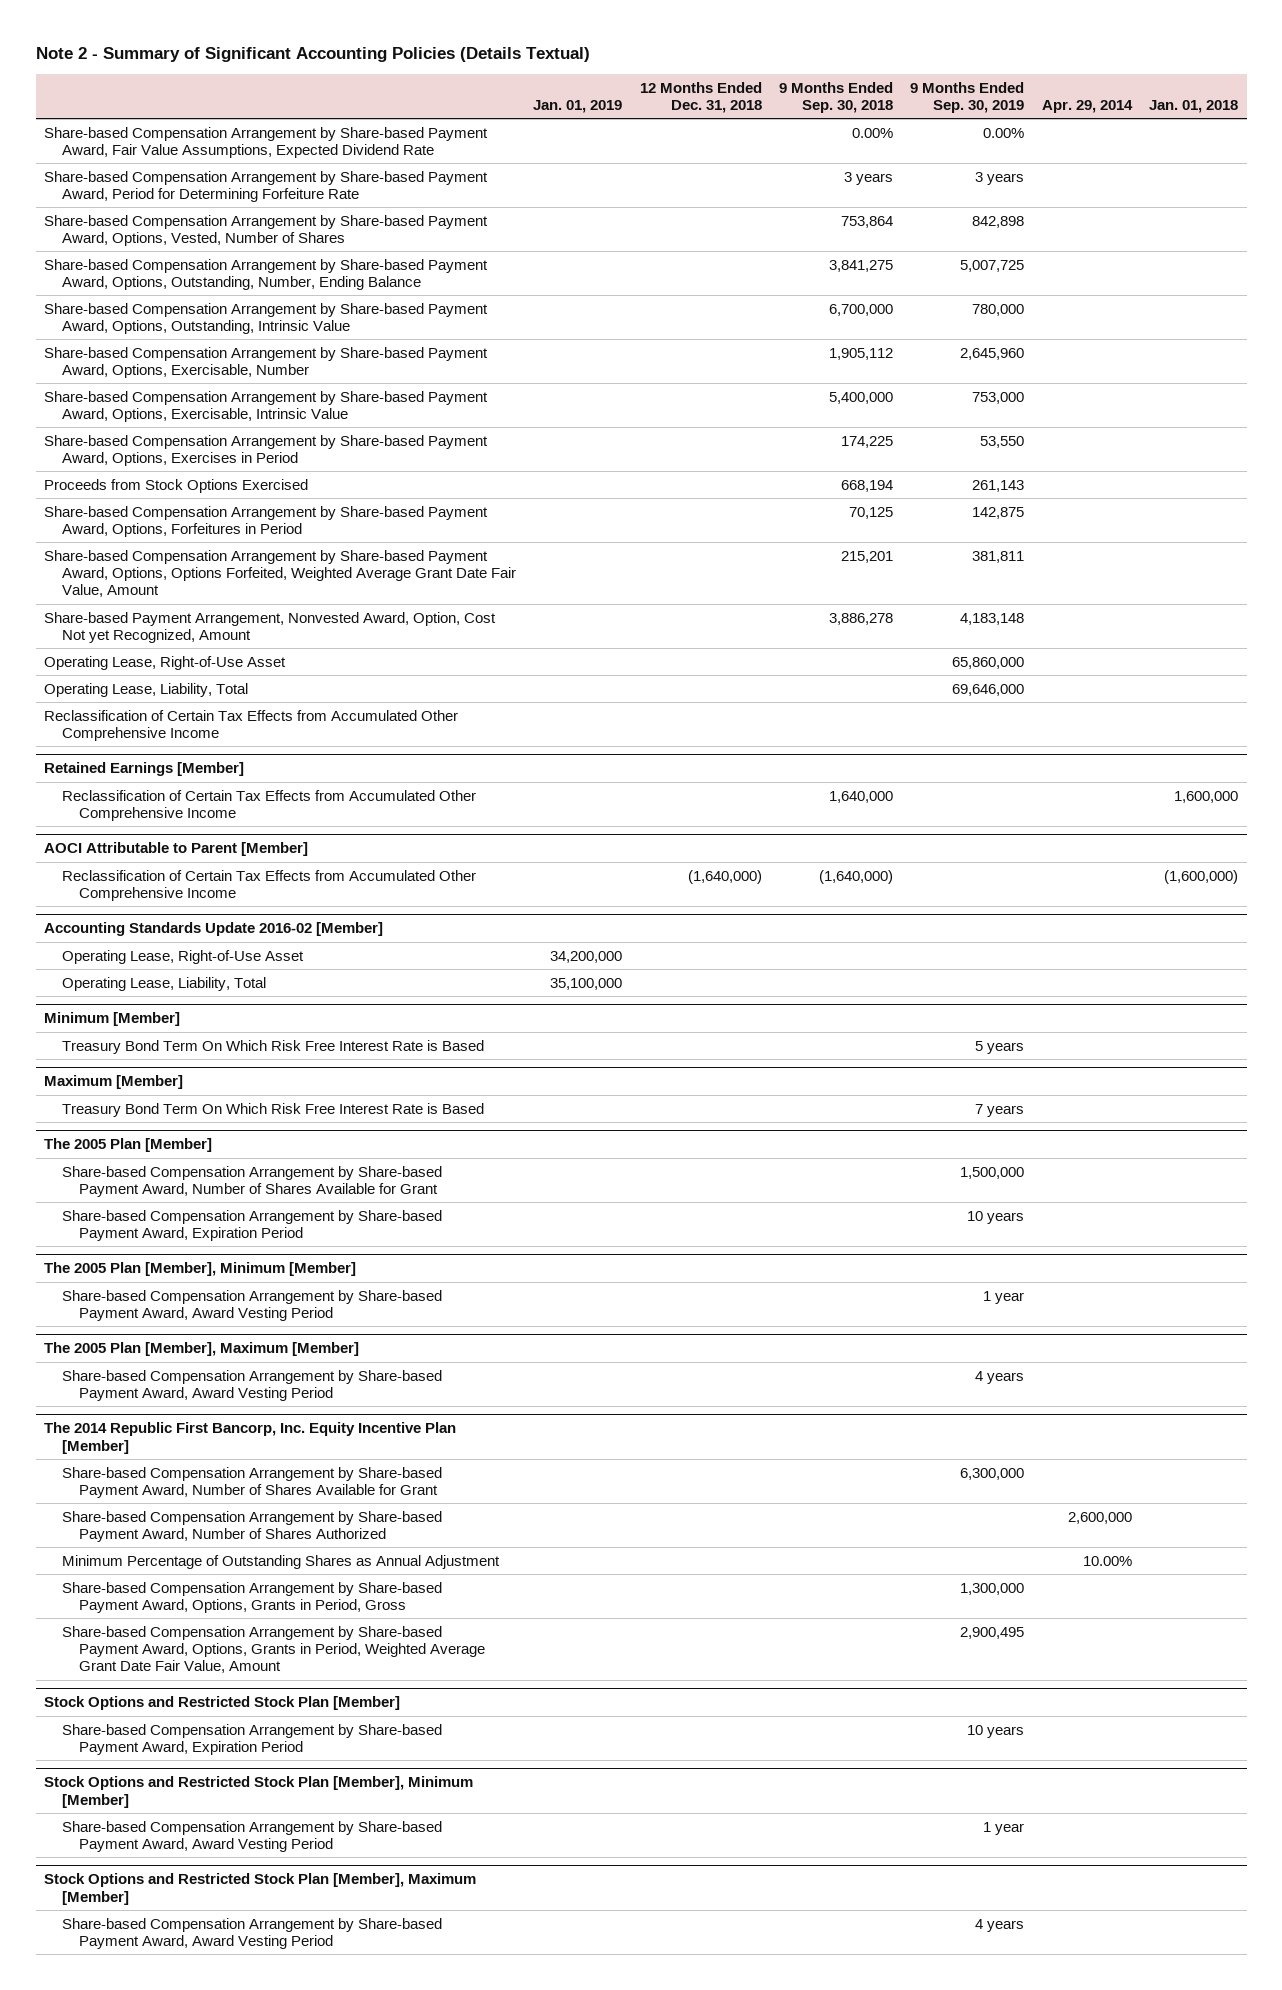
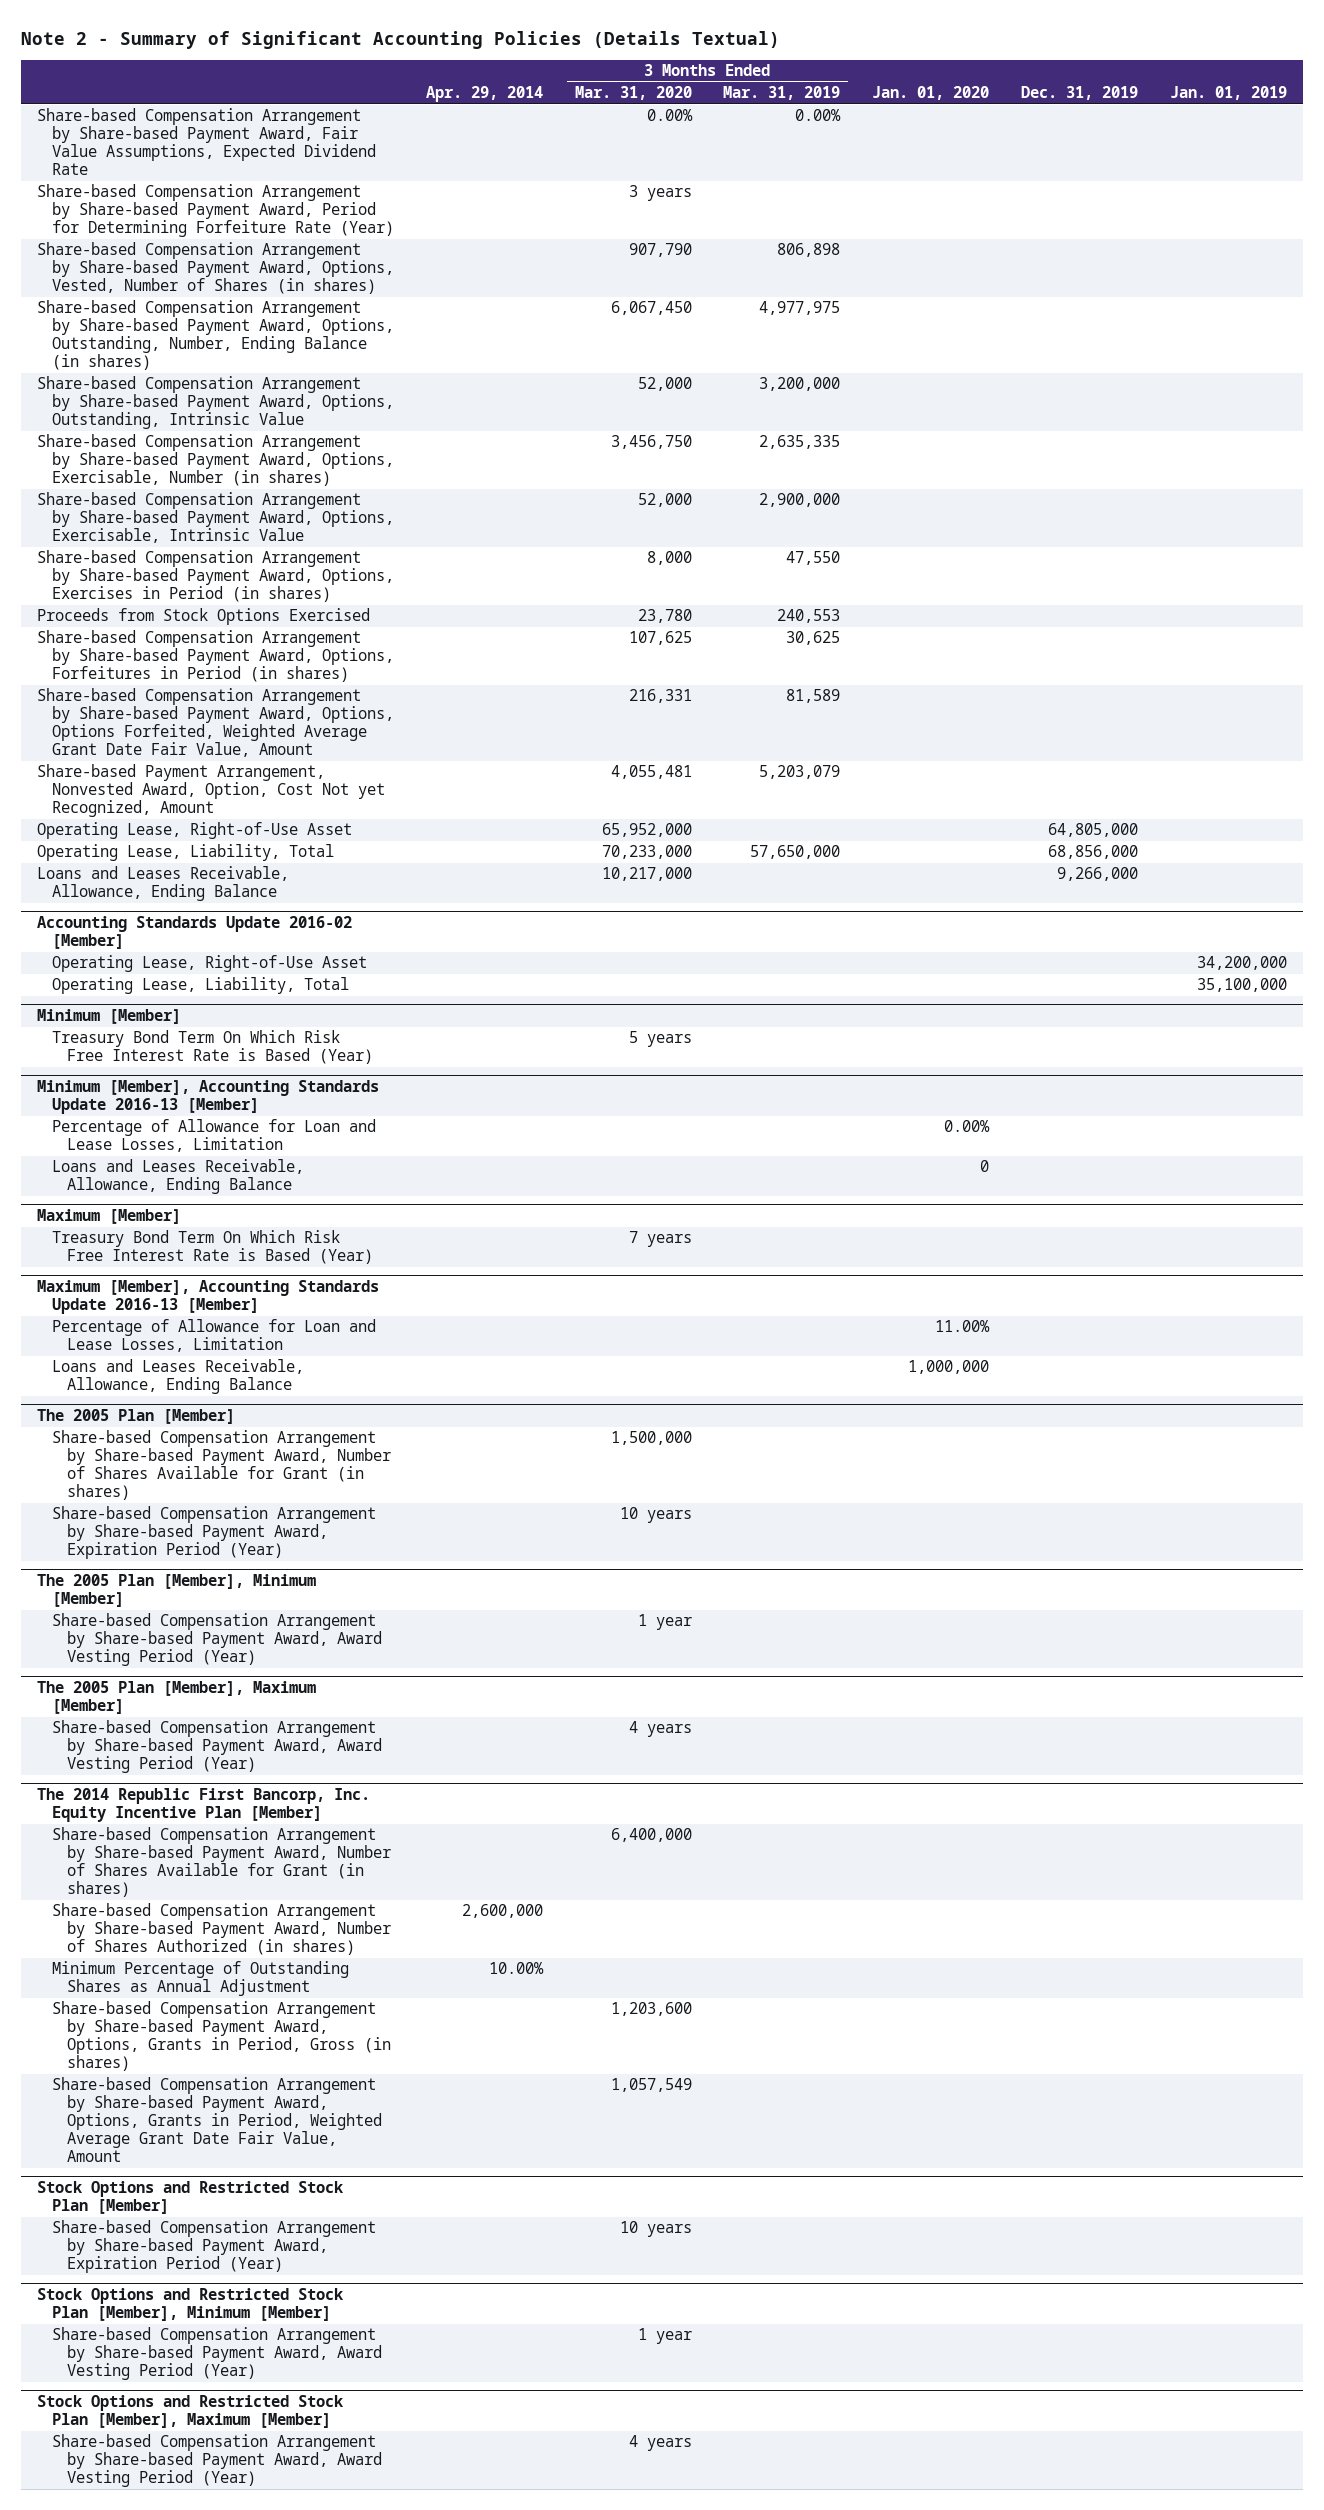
- | Jan. 01, 2019 | 12 Months Ended Dec. 31, 2018 | 9 Months Ended Sep. 30, 2018 | 9 Months Ended Sep. 30, 2019 | Apr. 29, 2014 | Jan. 01, 2018
+ | Apr. 29, 2014 | 3 Months Ended Mar. 31, 2020 | 3 Months Ended Mar. 31, 2019 | Jan. 01, 2020 | Dec. 31, 2019 | Jan. 01, 2019
- Share-based Compensation Arrangement by Share-based Payment Award, Period for Determining Forfeiture Rate | | | 3 years | 3 years | |
- Share-based Compensation Arrangement by Share-based Payment Award, Options, Vested, Number of Shares | | | 753,864 | 842,898 | |
- Share-based Compensation Arrangement by Share-based Payment Award, Options, Outstanding, Number, Ending Balance | | | 3,841,275 | 5,007,725 | |
+ Share-based Compensation Arrangement by Share-based Payment Award, Period for Determining Forfeiture Rate (Year) | | 3 years | | | |
+ Share-based Compensation Arrangement by Share-based Payment Award, Options, Vested, Number of Shares (in shares) | | 907,790 | 806,898 | | |
+ Share-based Compensation Arrangement by Share-based Payment Award, Options, Outstanding, Number, Ending Balance (in shares) | | 6,067,450 | 4,977,975 | | |
- Share-based Compensation Arrangement by Share-based Payment Award, Options, Exercisable, Number | | | 1,905,112 | 2,645,960 | |
+ Share-based Compensation Arrangement by Share-based Payment Award, Options, Exercisable, Number (in shares) | | 3,456,750 | 2,635,335 | | |
- Share-based Compensation Arrangement by Share-based Payment Award, Options, Exercises in Period | | | 174,225 | 53,550 | |
+ Share-based Compensation Arrangement by Share-based Payment Award, Options, Exercises in Period (in shares) | | 8,000 | 47,550 | | |
- Share-based Compensation Arrangement by Share-based Payment Award, Options, Forfeitures in Period | | | 70,125 | 142,875 | |
+ Share-based Compensation Arrangement by Share-based Payment Award, Options, Forfeitures in Period (in shares) | | 107,625 | 30,625 | | |
- Reclassification of Certain Tax Effects from Accumulated Other Comprehensive Income
- Retained Earnings [Member]
- Reclassification of Certain Tax Effects from Accumulated Other Comprehensive Income | | | 1,640,000 | | | 1,600,000
- AOCI Attributable to Parent [Member]
- Reclassification of Certain Tax Effects from Accumulated Other Comprehensive Income | | (1,640,000) | (1,640,000) | | | (1,600,000)
+ Loans and Leases Receivable, Allowance, Ending Balance | | 10,217,000 | | | 9,266,000 |
@ Minimum [Member]
- Treasury Bond Term On Which Risk Free Interest Rate is Based | | | | 5 years | |
+ Treasury Bond Term On Which Risk Free Interest Rate is Based (Year) | | 5 years | | | |
+ Minimum [Member], Accounting Standards Update 2016-13 [Member]
+ Percentage of Allowance for Loan and Lease Losses, Limitation | | | | 0.00% | |
+ Loans and Leases Receivable, Allowance, Ending Balance | | | | 0 | |
@ Maximum [Member]
- Treasury Bond Term On Which Risk Free Interest Rate is Based | | | | 7 years | |
+ Treasury Bond Term On Which Risk Free Interest Rate is Based (Year) | | 7 years | | | |
+ Maximum [Member], Accounting Standards Update 2016-13 [Member]
+ Percentage of Allowance for Loan and Lease Losses, Limitation | | | | 11.00% | |
+ Loans and Leases Receivable, Allowance, Ending Balance | | | | 1,000,000 | |
@ The 2005 Plan [Member]
- Share-based Compensation Arrangement by Share-based Payment Award, Number of Shares Available for Grant | | | | 1,500,000 | |
- Share-based Compensation Arrangement by Share-based Payment Award, Expiration Period | | | | 10 years | |
+ Share-based Compensation Arrangement by Share-based Payment Award, Number of Shares Available for Grant (in shares) | | 1,500,000 | | | |
+ Share-based Compensation Arrangement by Share-based Payment Award, Expiration Period (Year) | | 10 years | | | |
@ The 2005 Plan [Member], Minimum [Member]
- Share-based Compensation Arrangement by Share-based Payment Award, Award Vesting Period | | | | 1 year | |
+ Share-based Compensation Arrangement by Share-based Payment Award, Award Vesting Period (Year) | | 1 year | | | |
@ The 2005 Plan [Member], Maximum [Member]
- Share-based Compensation Arrangement by Share-based Payment Award, Award Vesting Period | | | | 4 years | |
+ Share-based Compensation Arrangement by Share-based Payment Award, Award Vesting Period (Year) | | 4 years | | | |
@ The 2014 Republic First Bancorp, Inc. Equity Incentive Plan [Member]
- Share-based Compensation Arrangement by Share-based Payment Award, Number of Shares Available for Grant | | | | 6,300,000 | |
- Share-based Compensation Arrangement by Share-based Payment Award, Number of Shares Authorized | | | | | 2,600,000 |
+ Share-based Compensation Arrangement by Share-based Payment Award, Number of Shares Available for Grant (in shares) | | 6,400,000 | | | |
+ Share-based Compensation Arrangement by Share-based Payment Award, Number of Shares Authorized (in shares) | 2,600,000 | | | | |
- Share-based Compensation Arrangement by Share-based Payment Award, Options, Grants in Period, Gross | | | | 1,300,000 | |
+ Share-based Compensation Arrangement by Share-based Payment Award, Options, Grants in Period, Gross (in shares) | | 1,203,600 | | | |
@ Stock Options and Restricted Stock Plan [Member]
- Share-based Compensation Arrangement by Share-based Payment Award, Expiration Period | | | | 10 years | |
+ Share-based Compensation Arrangement by Share-based Payment Award, Expiration Period (Year) | | 10 years | | | |
@ Stock Options and Restricted Stock Plan [Member], Minimum [Member]
- Share-based Compensation Arrangement by Share-based Payment Award, Award Vesting Period | | | | 1 year | |
+ Share-based Compensation Arrangement by Share-based Payment Award, Award Vesting Period (Year) | | 1 year | | | |
@ Stock Options and Restricted Stock Plan [Member], Maximum [Member]
- Share-based Compensation Arrangement by Share-based Payment Award, Award Vesting Period | | | | 4 years | |
+ Share-based Compensation Arrangement by Share-based Payment Award, Award Vesting Period (Year) | | 4 years | | | |

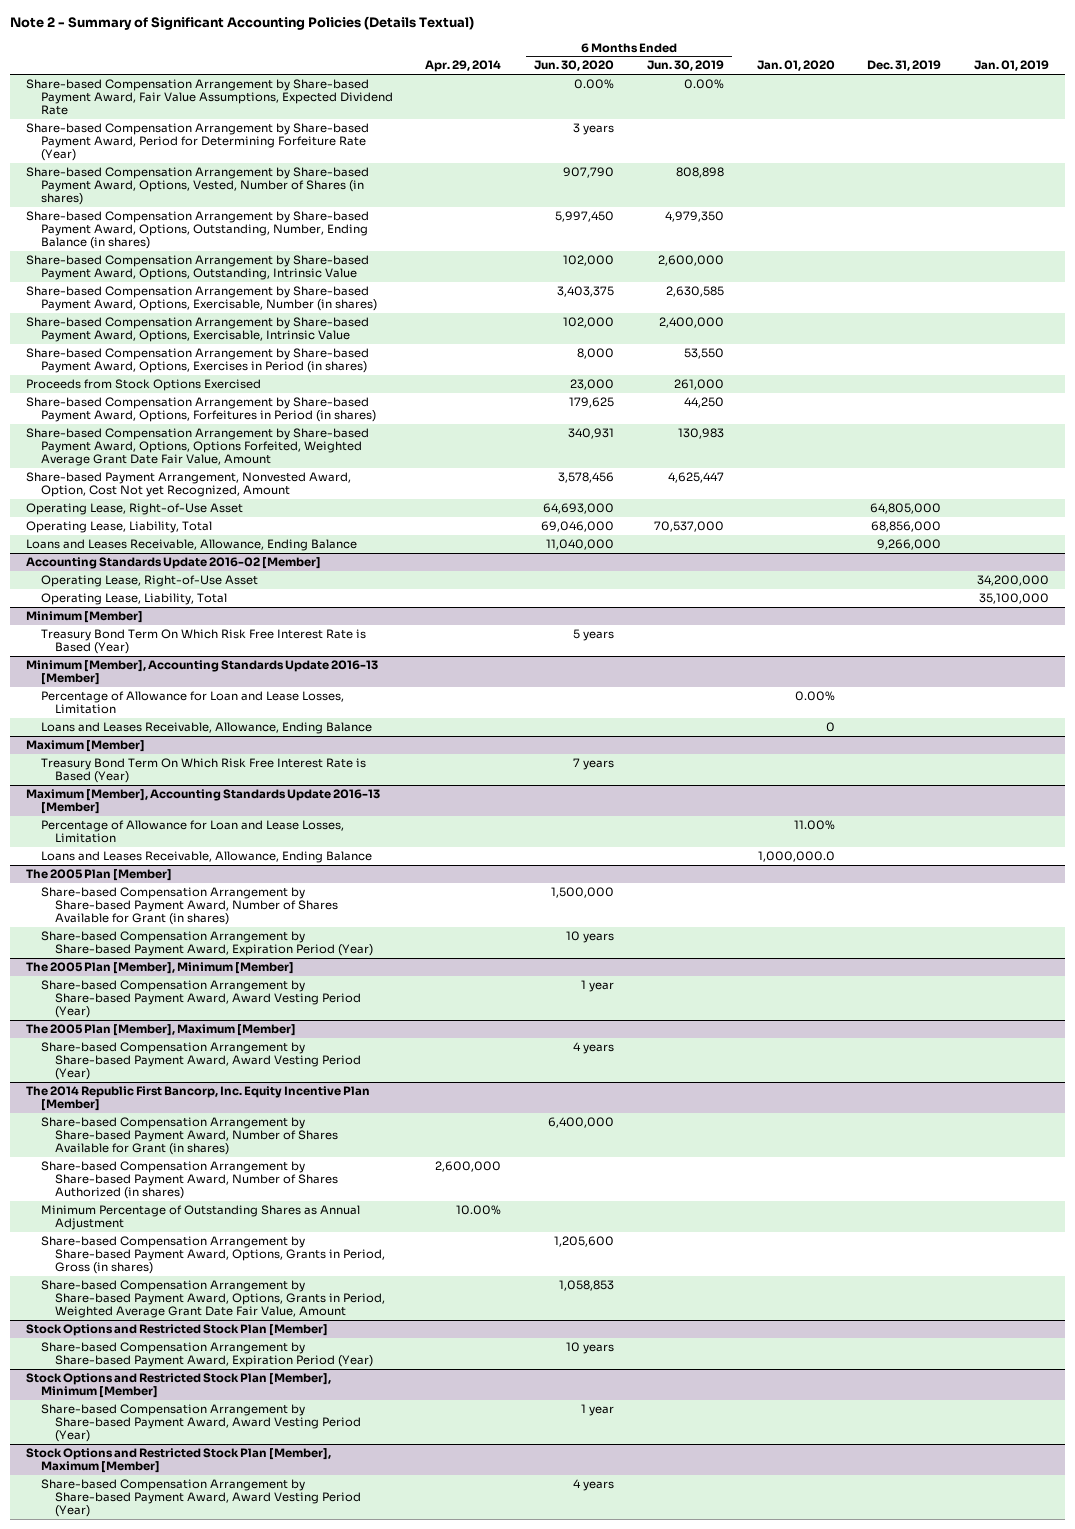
- | Apr. 29, 2014 | 3 Months Ended Mar. 31, 2020 | 3 Months Ended Mar. 31, 2019 | Jan. 01, 2020 | Dec. 31, 2019 | Jan. 01, 2019
+ | Apr. 29, 2014 | 6 Months Ended Jun. 30, 2020 | 6 Months Ended Jun. 30, 2019 | Jan. 01, 2020 | Dec. 31, 2019 | Jan. 01, 2019
@ Maximum [Member], Accounting Standards Update 2016-13 [Member]
- Loans and Leases Receivable, Allowance, Ending Balance | | | | 1,000,000 | |
+ Loans and Leases Receivable, Allowance, Ending Balance | | | | 1,000,000.0 | |

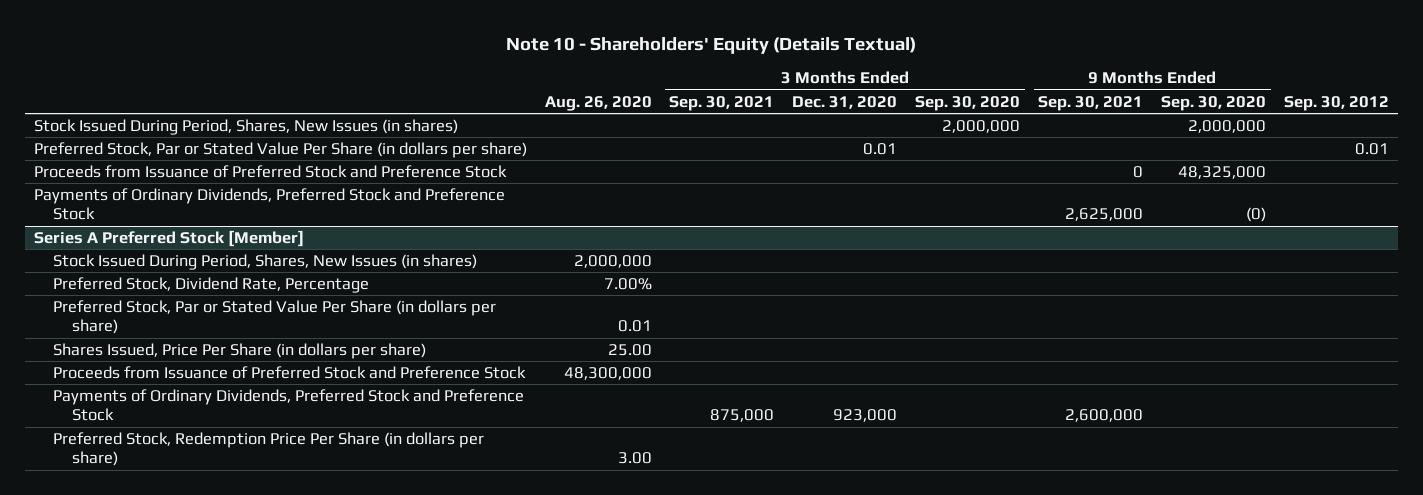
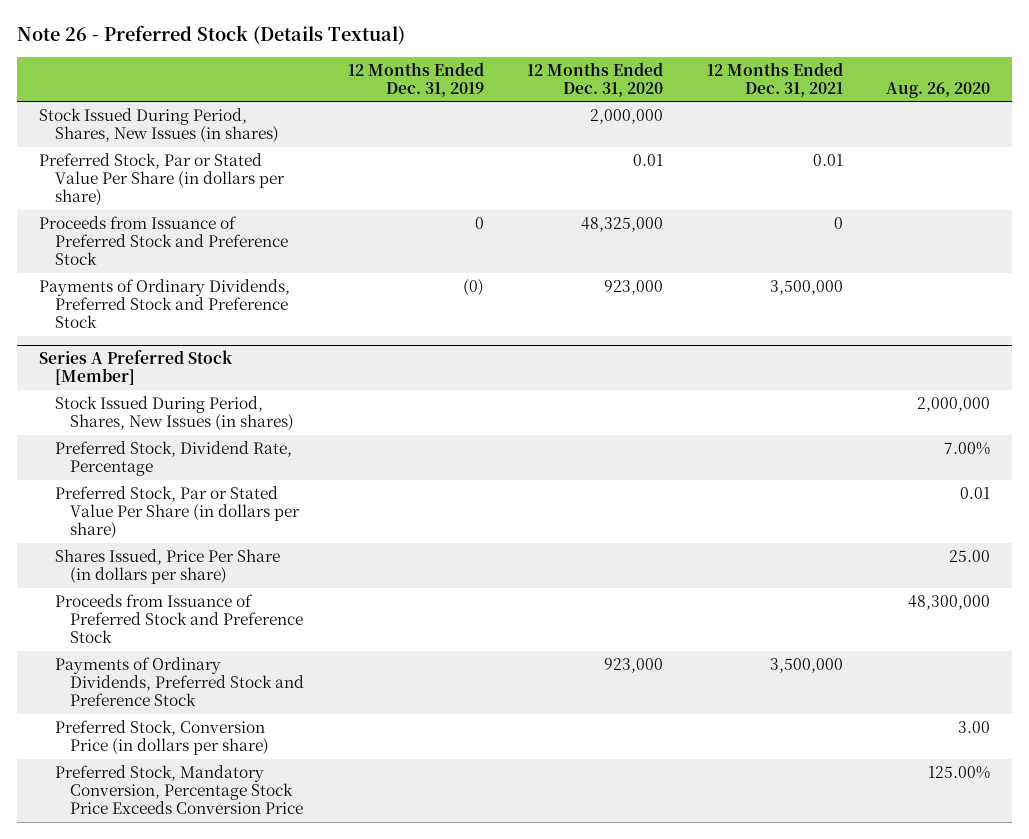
- Note 10 - Shareholders' Equity (Details Textual)
+ Note 26 - Preferred Stock (Details Textual)
- | Aug. 26, 2020 | 3 Months Ended Sep. 30, 2021 | 3 Months Ended Dec. 31, 2020 | 3 Months Ended Sep. 30, 2020 | 9 Months Ended Sep. 30, 2021 | 9 Months Ended Sep. 30, 2020 | Sep. 30, 2012
+ | 12 Months Ended Dec. 31, 2019 | 12 Months Ended Dec. 31, 2020 | 12 Months Ended Dec. 31, 2021 | Aug. 26, 2020
@ Series A Preferred Stock [Member]
- Preferred Stock, Redemption Price Per Share (in dollars per share) | 3.00 | | | | | |
+ Preferred Stock, Conversion Price (in dollars per share) | | | | 3.00
+ Preferred Stock, Mandatory Conversion, Percentage Stock Price Exceeds Conversion Price | | | | 125.00%

